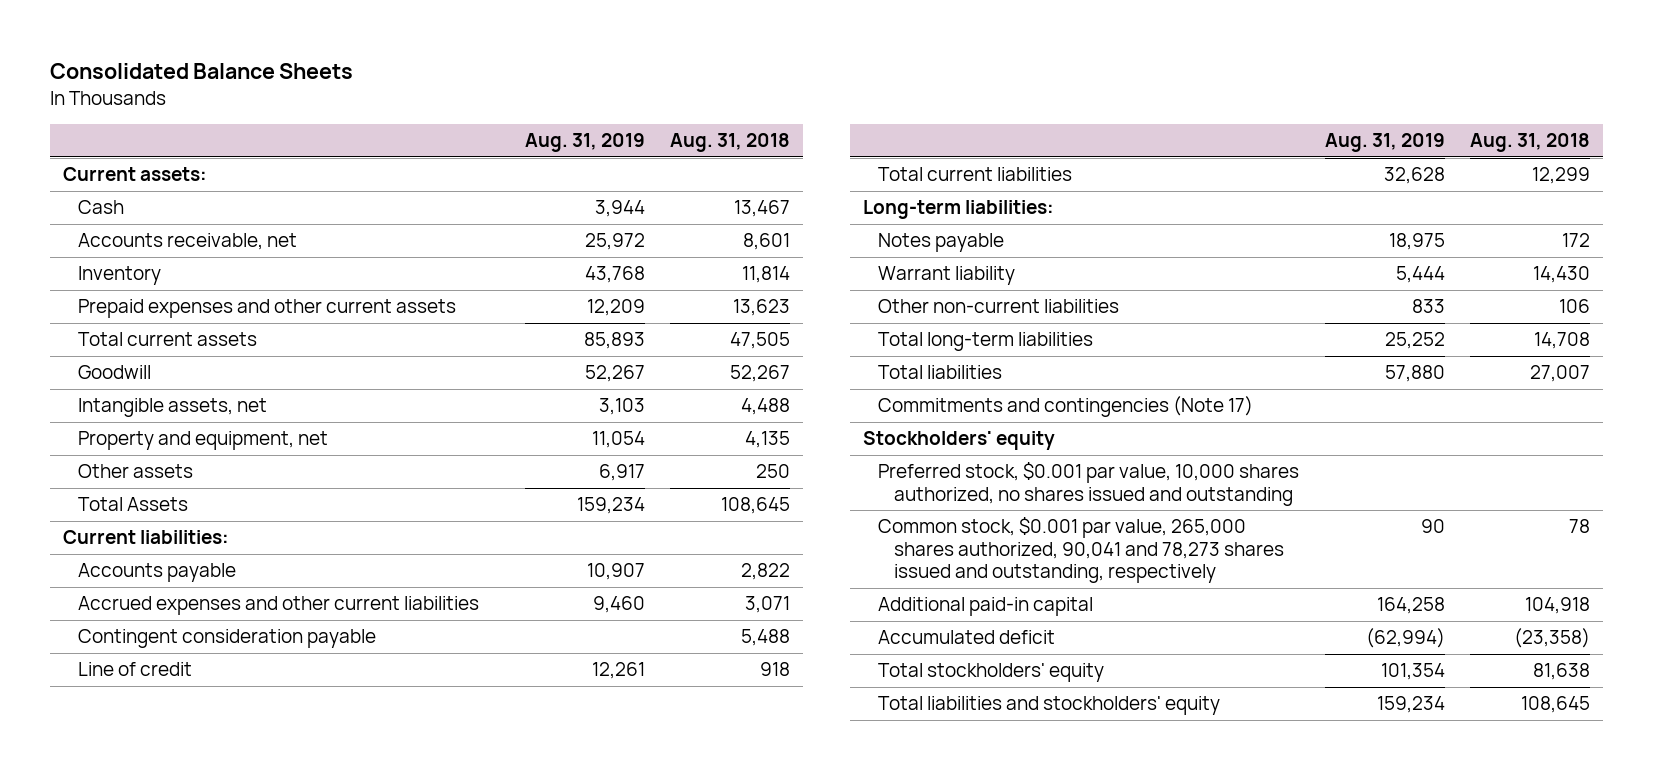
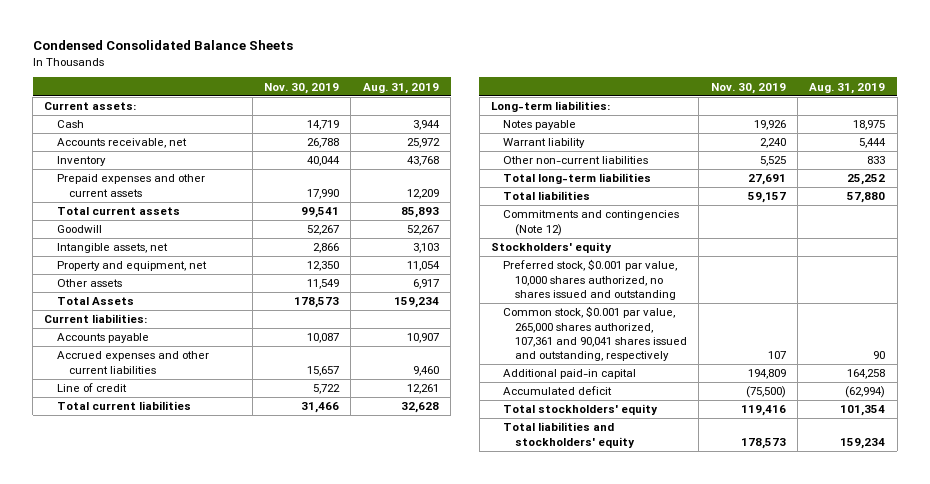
- Consolidated Balance Sheets
+ Condensed Consolidated Balance Sheets
- | Aug. 31, 2019 | Aug. 31, 2018
+ | Nov. 30, 2019 | Aug. 31, 2019
- Contingent consideration payable | | 5,488
- Commitments and contingencies (Note 17)
+ Commitments and contingencies (Note 12)
- Common stock, $0.001 par value, 265,000 shares authorized, 90,041 and 78,273 shares issued and outstanding, respectively | 90 | 78
+ Common stock, $0.001 par value, 265,000 shares authorized, 107,361 and 90,041 shares issued and outstanding, respectively | 107 | 90

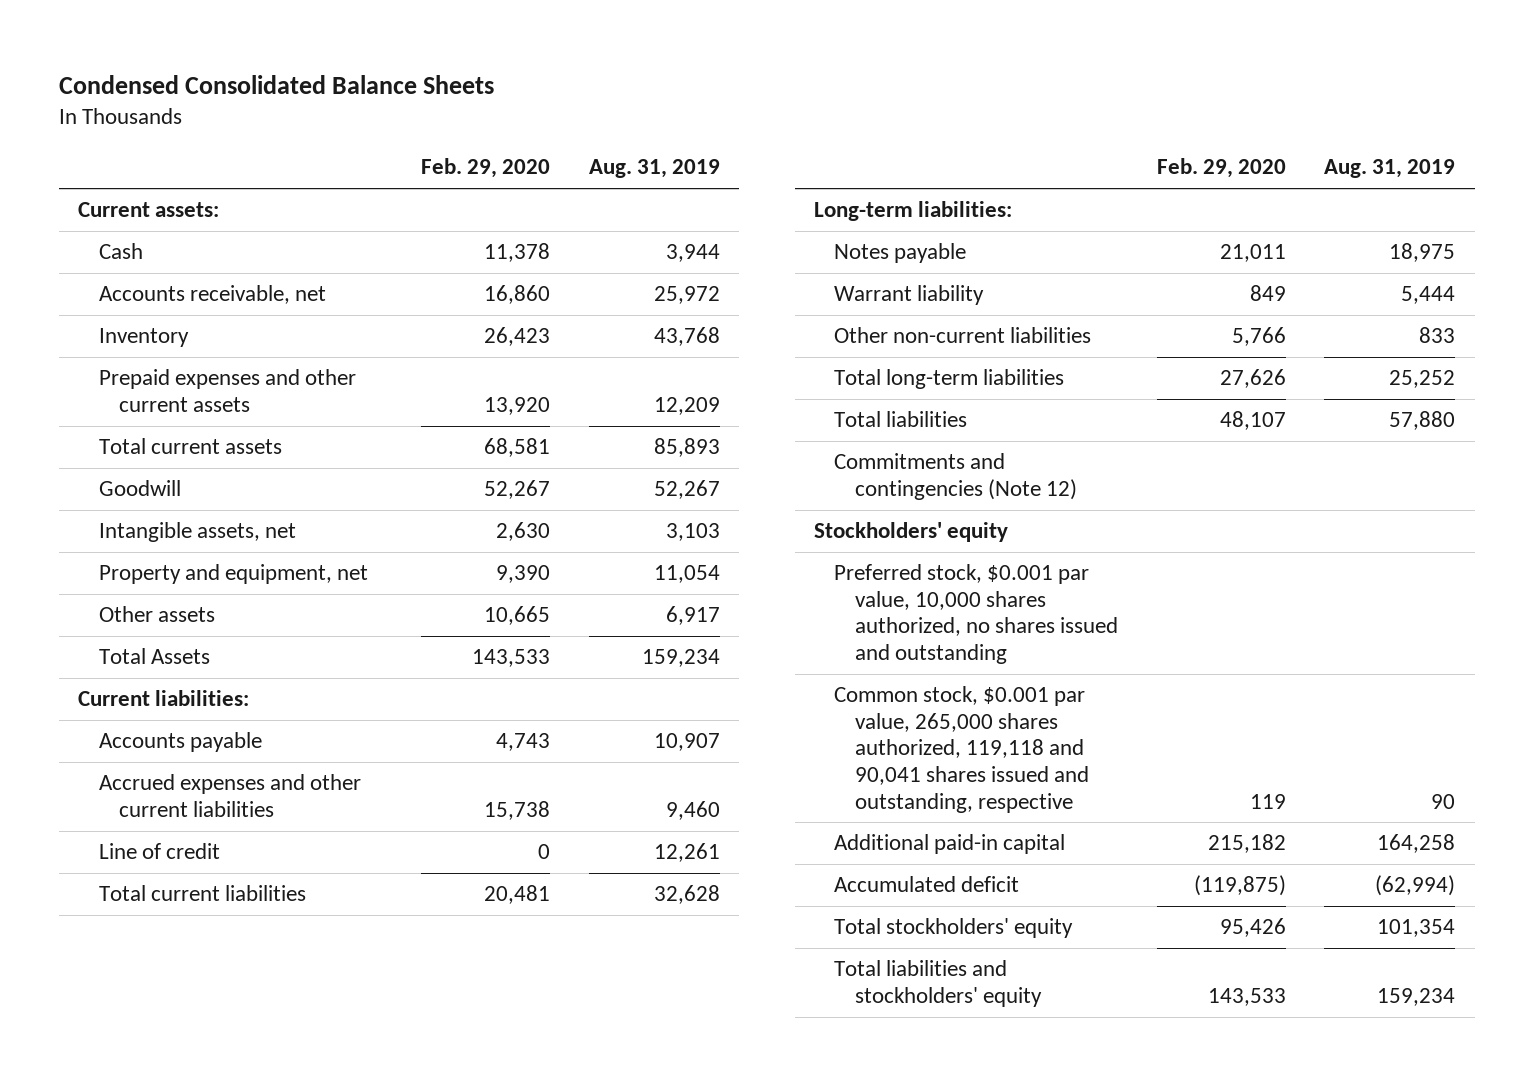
- | Nov. 30, 2019 | Aug. 31, 2019
+ | Feb. 29, 2020 | Aug. 31, 2019
- Common stock, $0.001 par value, 265,000 shares authorized, 107,361 and 90,041 shares issued and outstanding, respectively | 107 | 90
+ Common stock, $0.001 par value, 265,000 shares authorized, 119,118 and 90,041 shares issued and outstanding, respective | 119 | 90

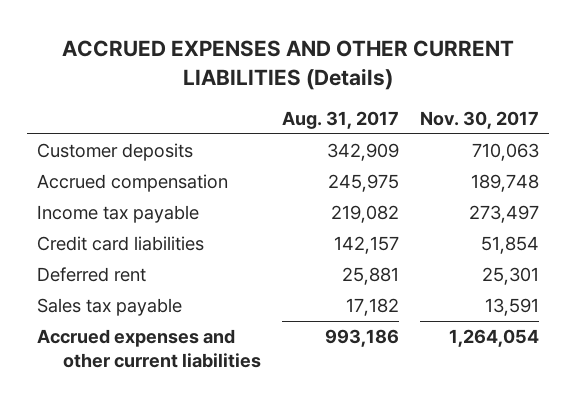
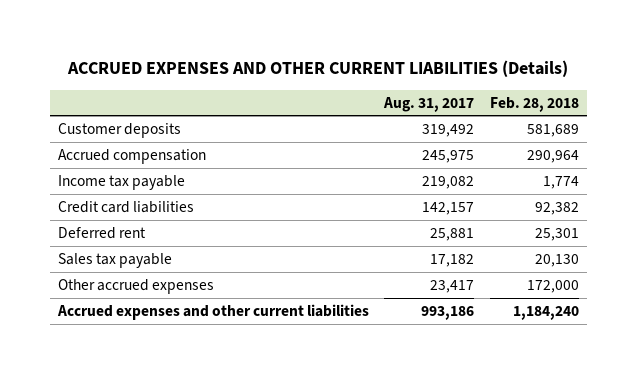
- | Aug. 31, 2017 | Nov. 30, 2017
+ | Aug. 31, 2017 | Feb. 28, 2018
- Customer deposits | 342,909 | 710,063
+ Customer deposits | 319,492 | 581,689
+ Other accrued expenses | 23,417 | 172,000

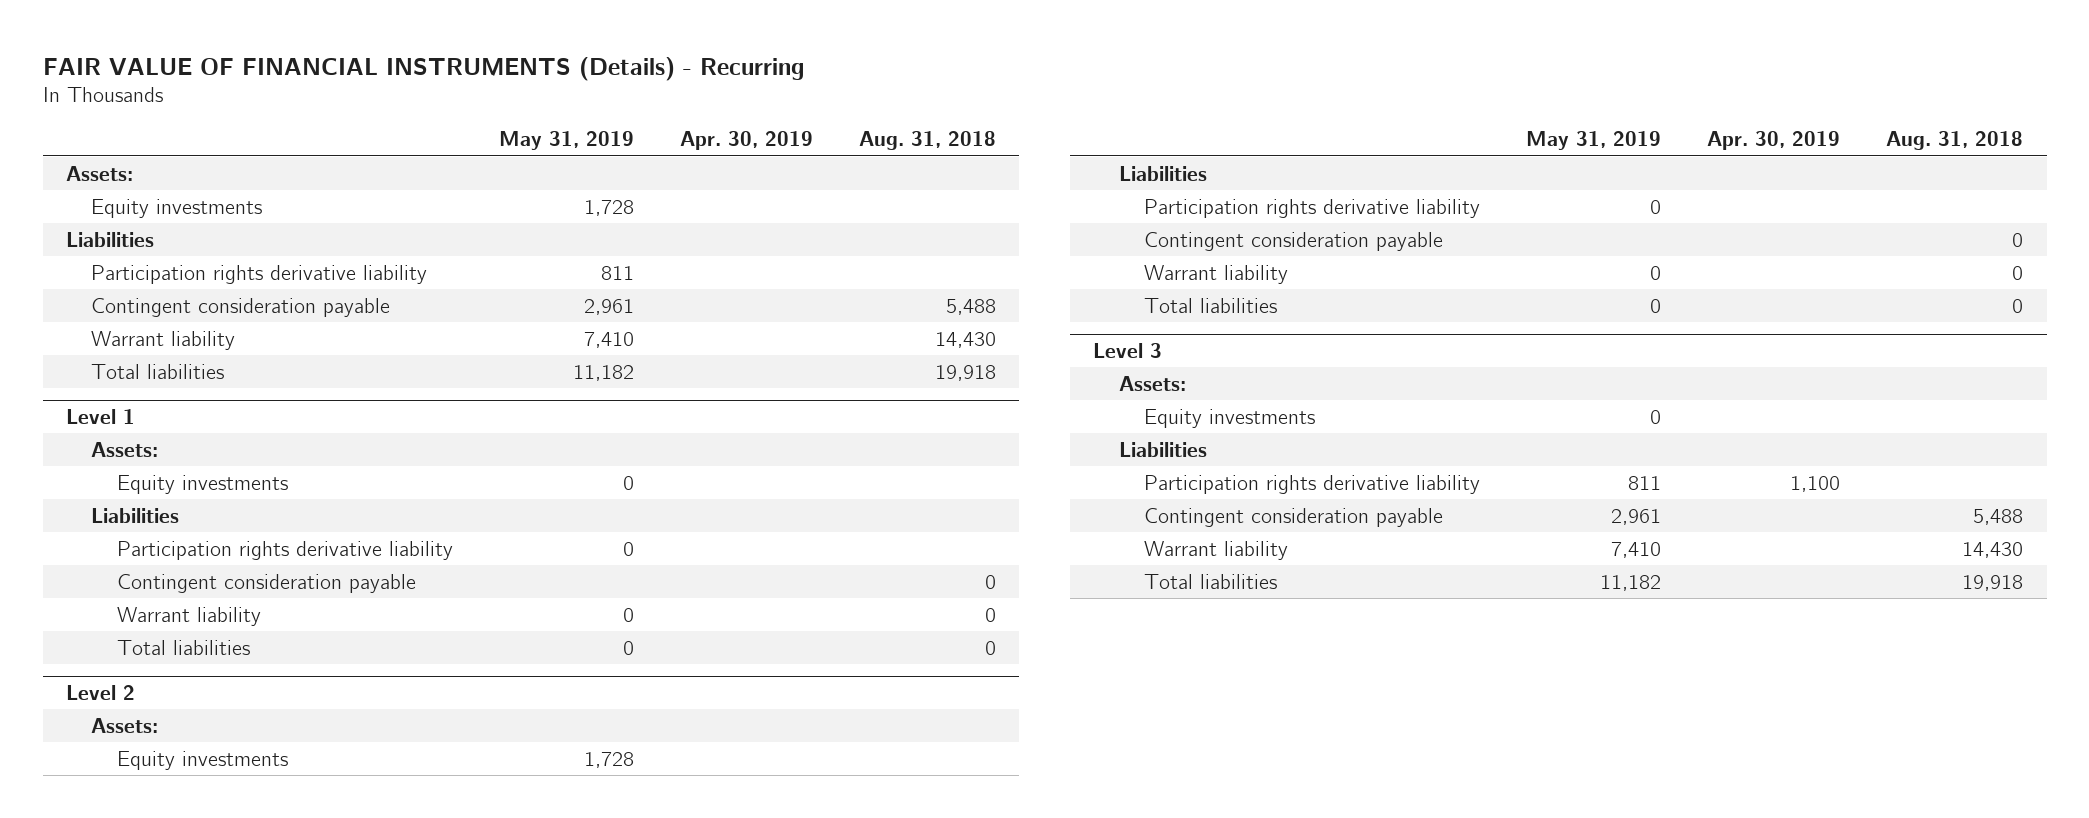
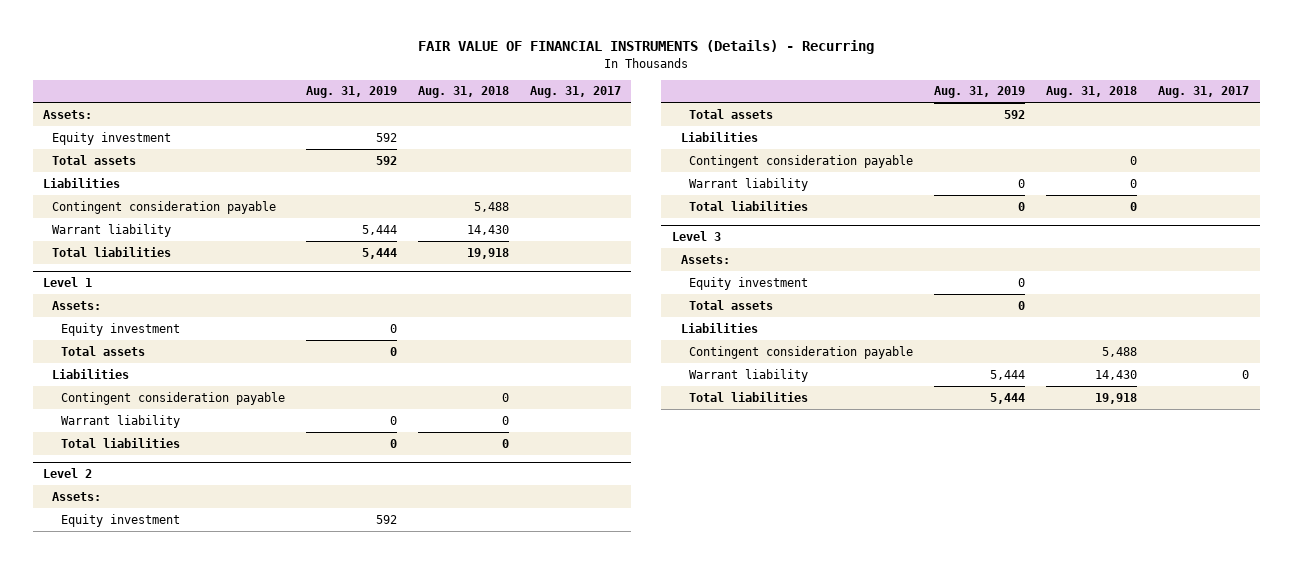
- | May 31, 2019 | Apr. 30, 2019 | Aug. 31, 2018
+ | Aug. 31, 2019 | Aug. 31, 2018 | Aug. 31, 2017
- Equity investments | 1,728 | |
+ Equity investment | 592 | |
+ Total assets | 592 | |
- Participation rights derivative liability | 811 | |
@ Level 1
- Equity investments | 0 | |
+ Equity investment | 0 | |
+ Total assets | 0 | |
- Participation rights derivative liability | 0 | |
@ Level 2
- Equity investments | 1,728 | |
+ Equity investment | 592 | |
+ Total assets | 592 | |
- Participation rights derivative liability | 0 | |
@ Level 3
- Equity investments | 0 | |
+ Equity investment | 0 | |
+ Total assets | 0 | |
- Participation rights derivative liability | 811 | 1,100 |

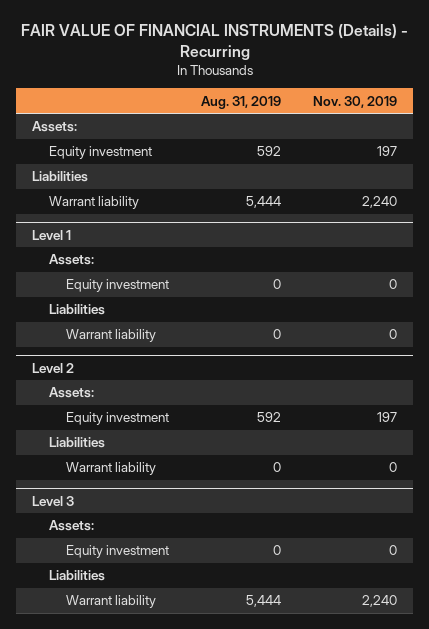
- | Aug. 31, 2019 | Aug. 31, 2018 | Aug. 31, 2017
+ | Aug. 31, 2019 | Nov. 30, 2019
- Total assets | 592 | |
- Contingent consideration payable | | 5,488 |
- Total liabilities | 5,444 | 19,918 |
@ Level 1
- Total assets | 0 | |
- Contingent consideration payable | | 0 |
- Total liabilities | 0 | 0 |
@ Level 2
- Total assets | 592 | |
- Contingent consideration payable | | 0 |
- Total liabilities | 0 | 0 |
@ Level 3
- Total assets | 0 | |
- Contingent consideration payable | | 5,488 |
- Total liabilities | 5,444 | 19,918 |

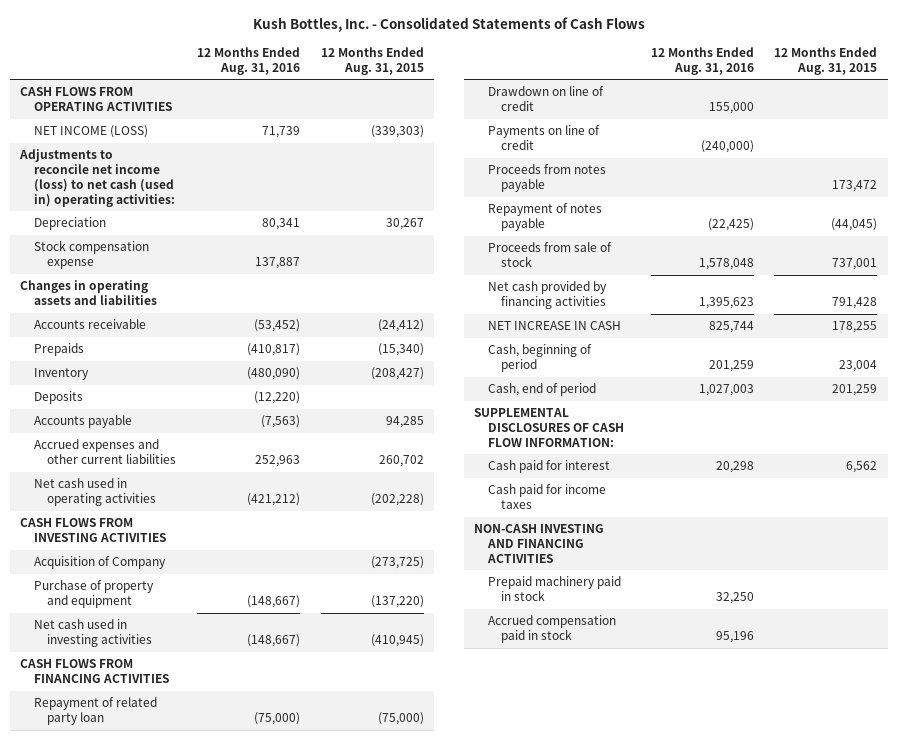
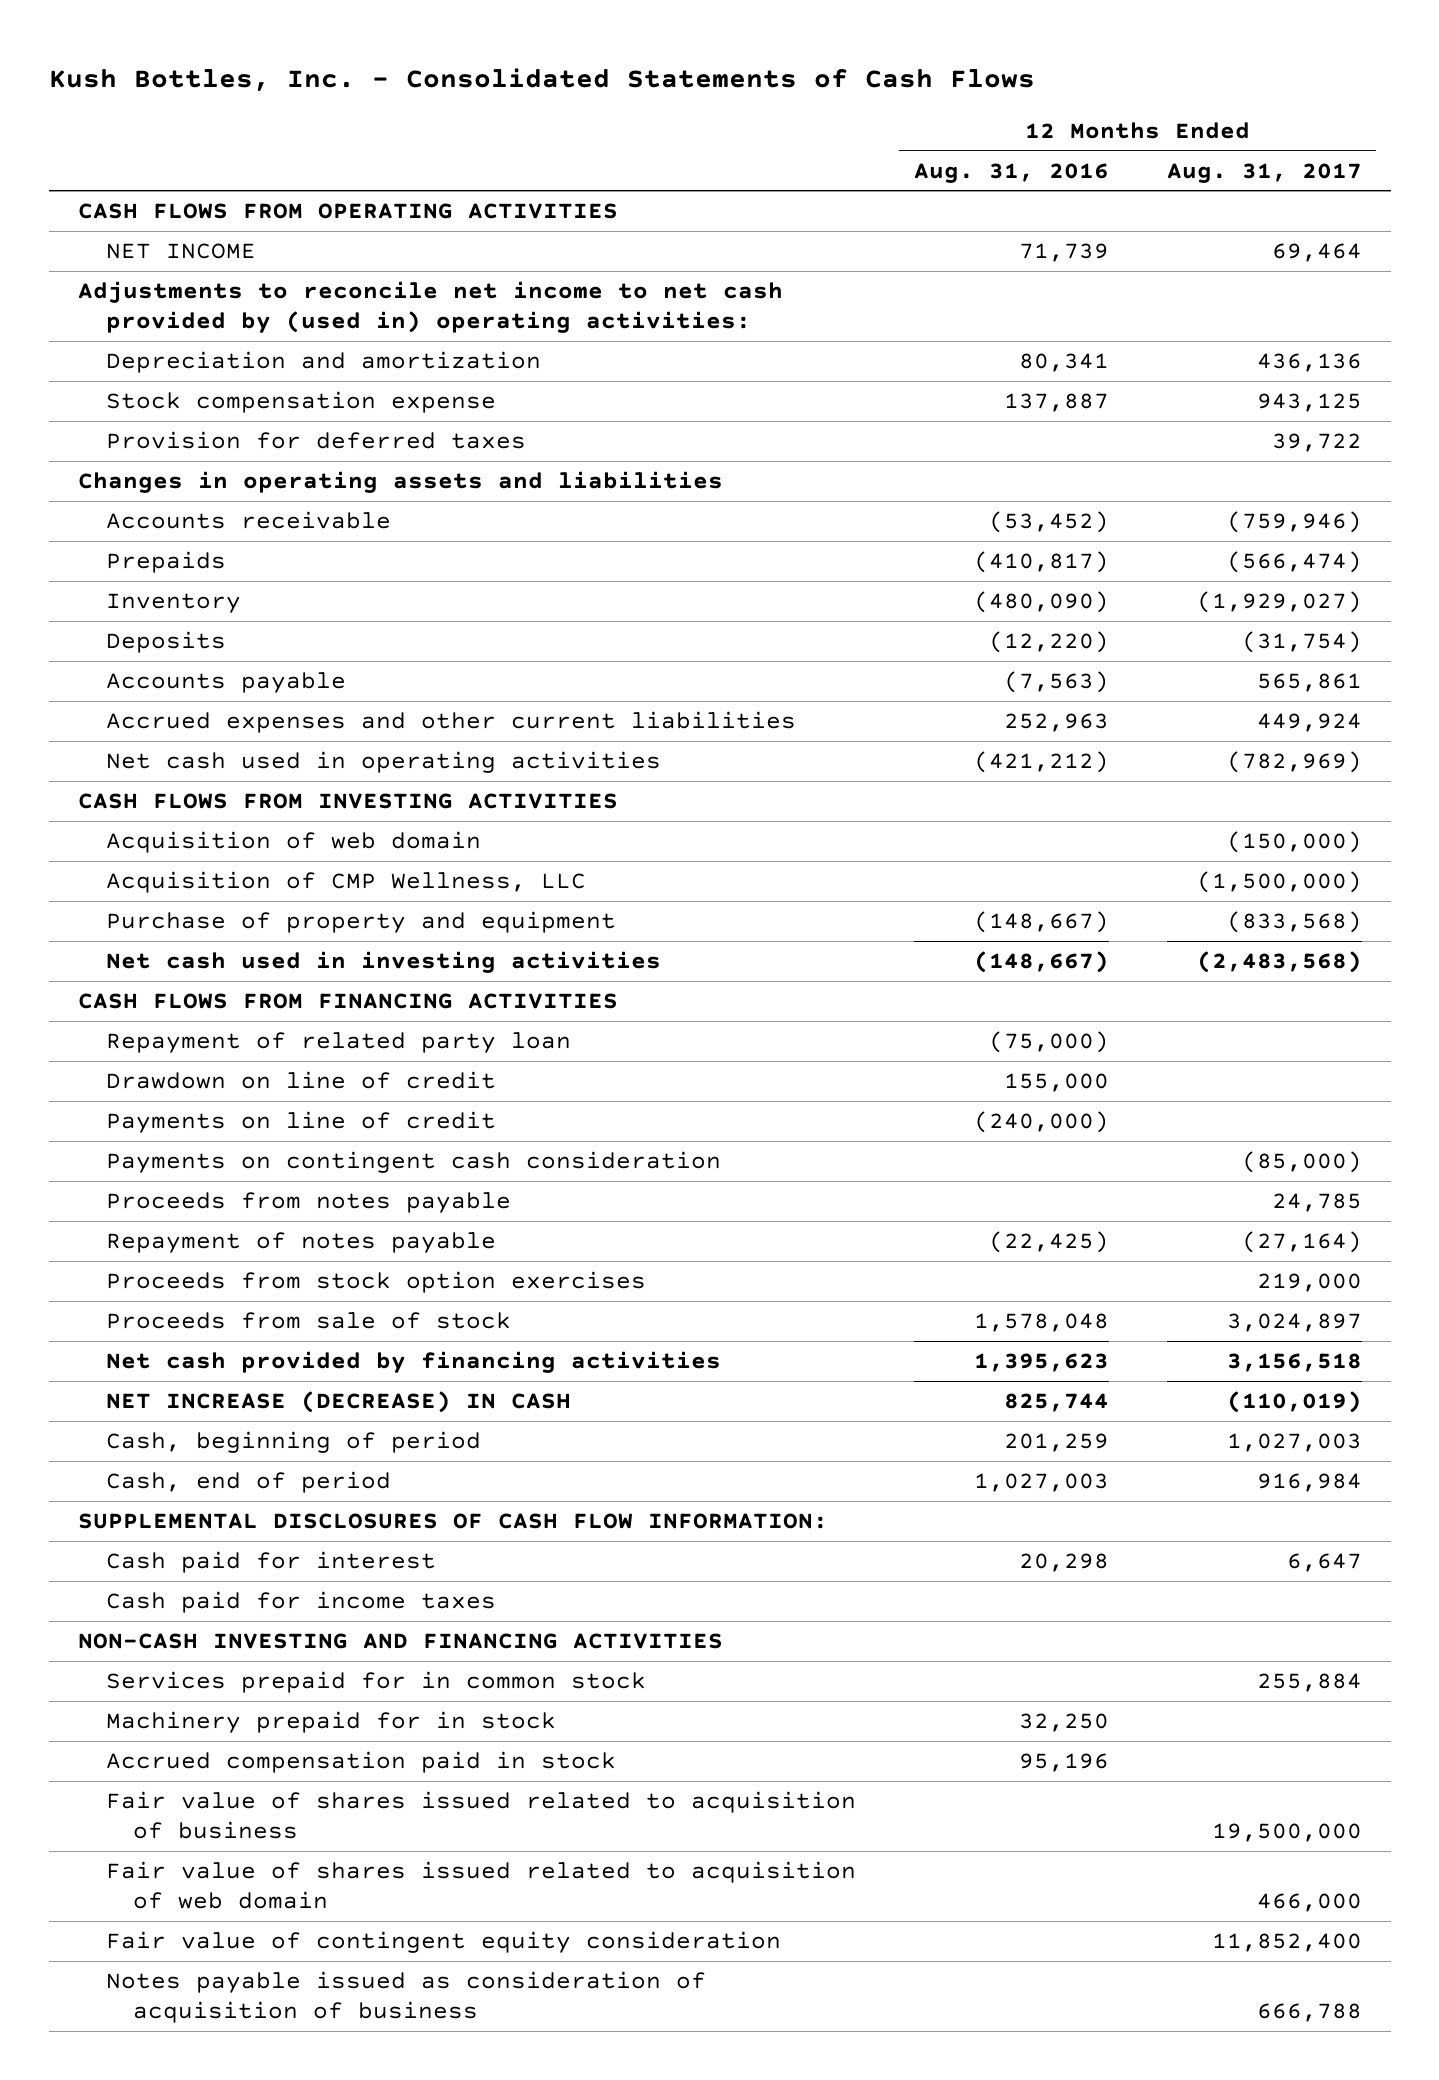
- | 12 Months Ended Aug. 31, 2016 | 12 Months Ended Aug. 31, 2015
+ | 12 Months Ended Aug. 31, 2016 | 12 Months Ended Aug. 31, 2017
- NET INCOME (LOSS) | 71,739 | (339,303)
- Adjustments to reconcile net income (loss) to net cash (used in) operating activities:
- Depreciation | 80,341 | 30,267
+ NET INCOME | 71,739 | 69,464
+ Adjustments to reconcile net income to net cash provided by (used in) operating activities:
+ Depreciation and amortization | 80,341 | 436,136
+ Provision for deferred taxes | | 39,722
- Acquisition of Company | | (273,725)
+ Acquisition of web domain | | (150,000)
+ Acquisition of CMP Wellness, LLC | | (1,500,000)
+ Payments on contingent cash consideration | | (85,000)
+ Proceeds from stock option exercises | | 219,000
- NET INCREASE IN CASH | 825,744 | 178,255
+ NET INCREASE (DECREASE) IN CASH | 825,744 | (110,019)
- Prepaid machinery paid in stock | 32,250 |
+ Services prepaid for in common stock | | 255,884
+ Machinery prepaid for in stock | 32,250 |
+ Fair value of shares issued related to acquisition of business | | 19,500,000
+ Fair value of shares issued related to acquisition of web domain | | 466,000
+ Fair value of contingent equity consideration | | 11,852,400
+ Notes payable issued as consideration of acquisition of business | | 666,788

